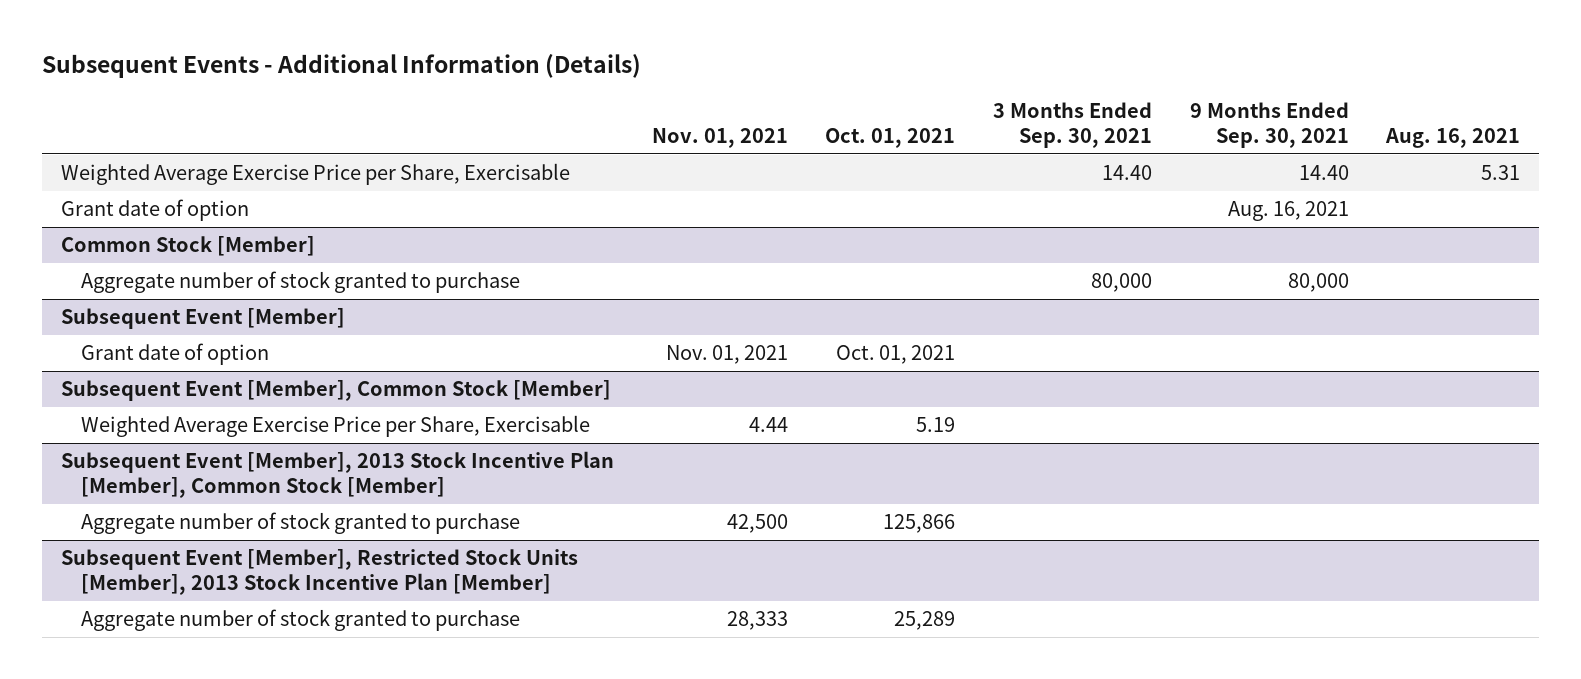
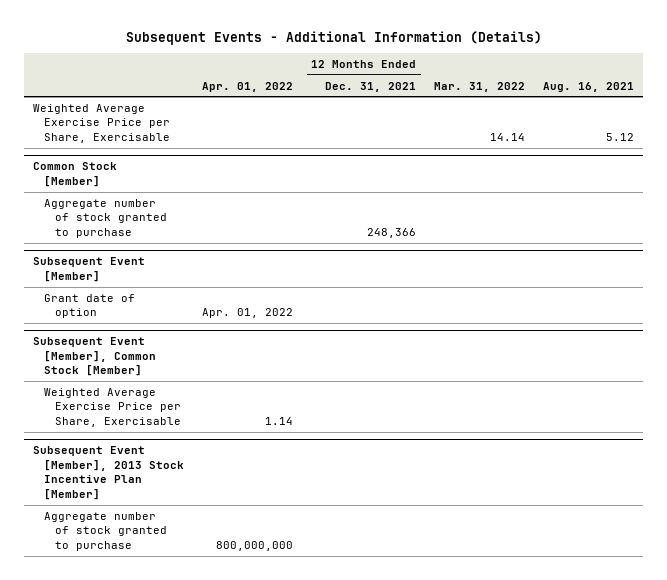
- | Nov. 01, 2021 | Oct. 01, 2021 | 3 Months Ended Sep. 30, 2021 | 9 Months Ended Sep. 30, 2021 | Aug. 16, 2021
+ | Apr. 01, 2022 | 12 Months Ended Dec. 31, 2021 | Mar. 31, 2022 | Aug. 16, 2021
- Weighted Average Exercise Price per Share, Exercisable | | | 14.40 | 14.40 | 5.31
- Grant date of option | | | | Aug. 16, 2021 |
+ Weighted Average Exercise Price per Share, Exercisable | | | 14.14 | 5.12
- Subsequent Event [Member], 2013 Stock Incentive Plan [Member], Common Stock [Member]
+ Subsequent Event [Member], 2013 Stock Incentive Plan [Member]
- Subsequent Event [Member], Restricted Stock Units [Member], 2013 Stock Incentive Plan [Member]
- Aggregate number of stock granted to purchase | 28,333 | 25,289 | | |

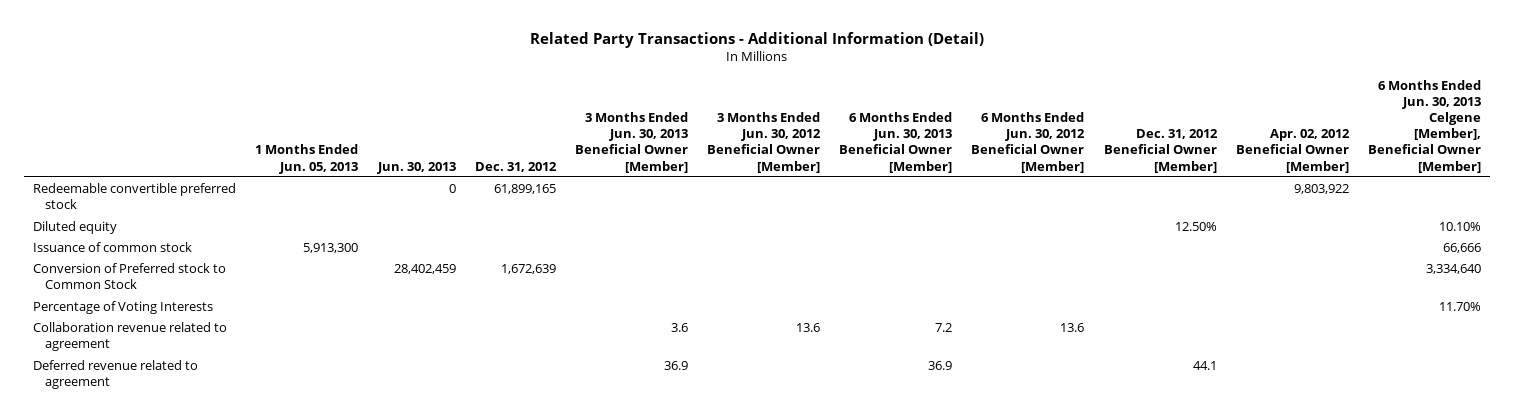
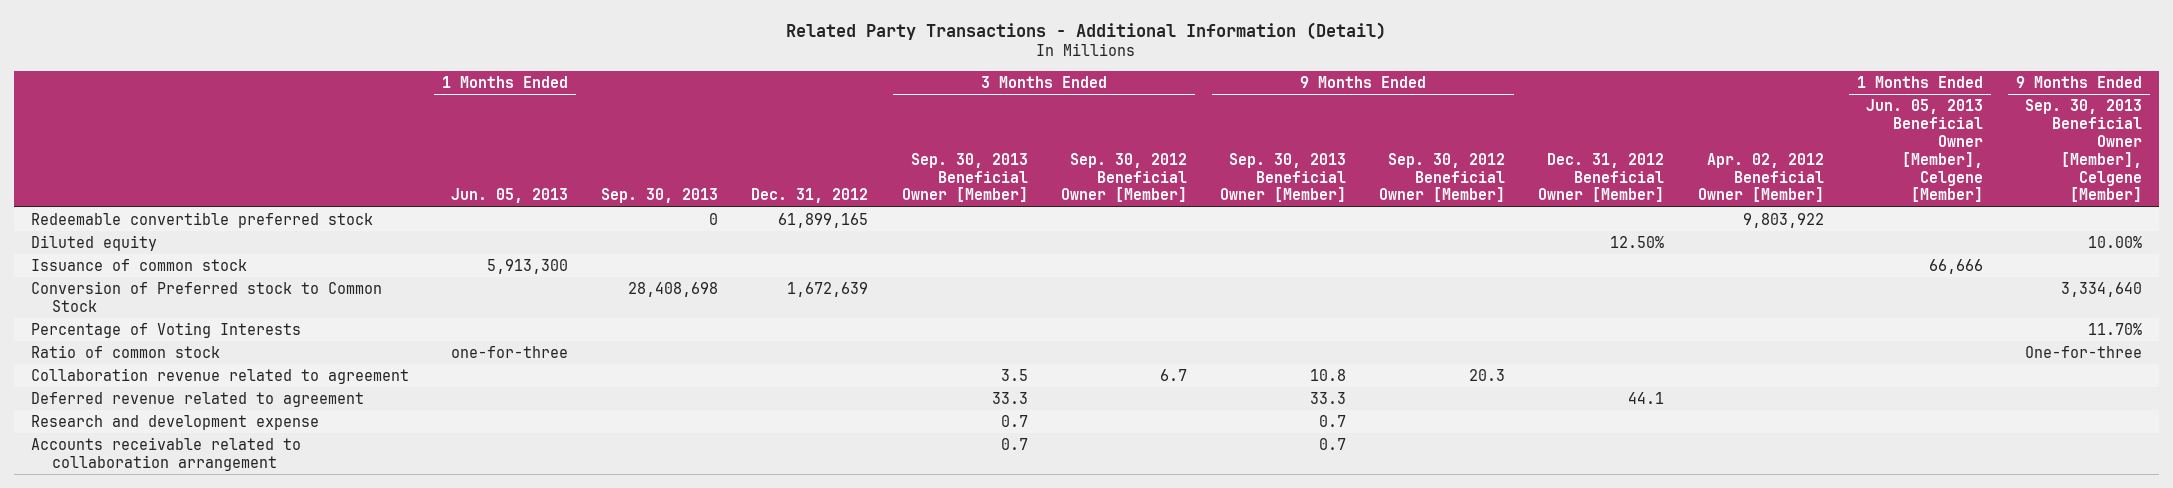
- | 1 Months Ended Jun. 05, 2013 | Jun. 30, 2013 | Dec. 31, 2012 | 3 Months Ended Jun. 30, 2013 Beneficial Owner [Member] | 3 Months Ended Jun. 30, 2012 Beneficial Owner [Member] | 6 Months Ended Jun. 30, 2013 Beneficial Owner [Member] | 6 Months Ended Jun. 30, 2012 Beneficial Owner [Member] | Dec. 31, 2012 Beneficial Owner [Member] | Apr. 02, 2012 Beneficial Owner [Member] | 6 Months Ended Jun. 30, 2013 Celgene [Member], Beneficial Owner [Member]
+ | 1 Months Ended Jun. 05, 2013 | Sep. 30, 2013 | Dec. 31, 2012 | 3 Months Ended Sep. 30, 2013 Beneficial Owner [Member] | 3 Months Ended Sep. 30, 2012 Beneficial Owner [Member] | 9 Months Ended Sep. 30, 2013 Beneficial Owner [Member] | 9 Months Ended Sep. 30, 2012 Beneficial Owner [Member] | Dec. 31, 2012 Beneficial Owner [Member] | Apr. 02, 2012 Beneficial Owner [Member] | 1 Months Ended Jun. 05, 2013 Beneficial Owner [Member], Celgene [Member] | 9 Months Ended Sep. 30, 2013 Beneficial Owner [Member], Celgene [Member]
+ Ratio of common stock | one-for-three | | | | | | | | | | One-for-three
+ Research and development expense | | | | 0.7 | | 0.7 | | | | |
+ Accounts receivable related to collaboration arrangement | | | | 0.7 | | 0.7 | | | | |

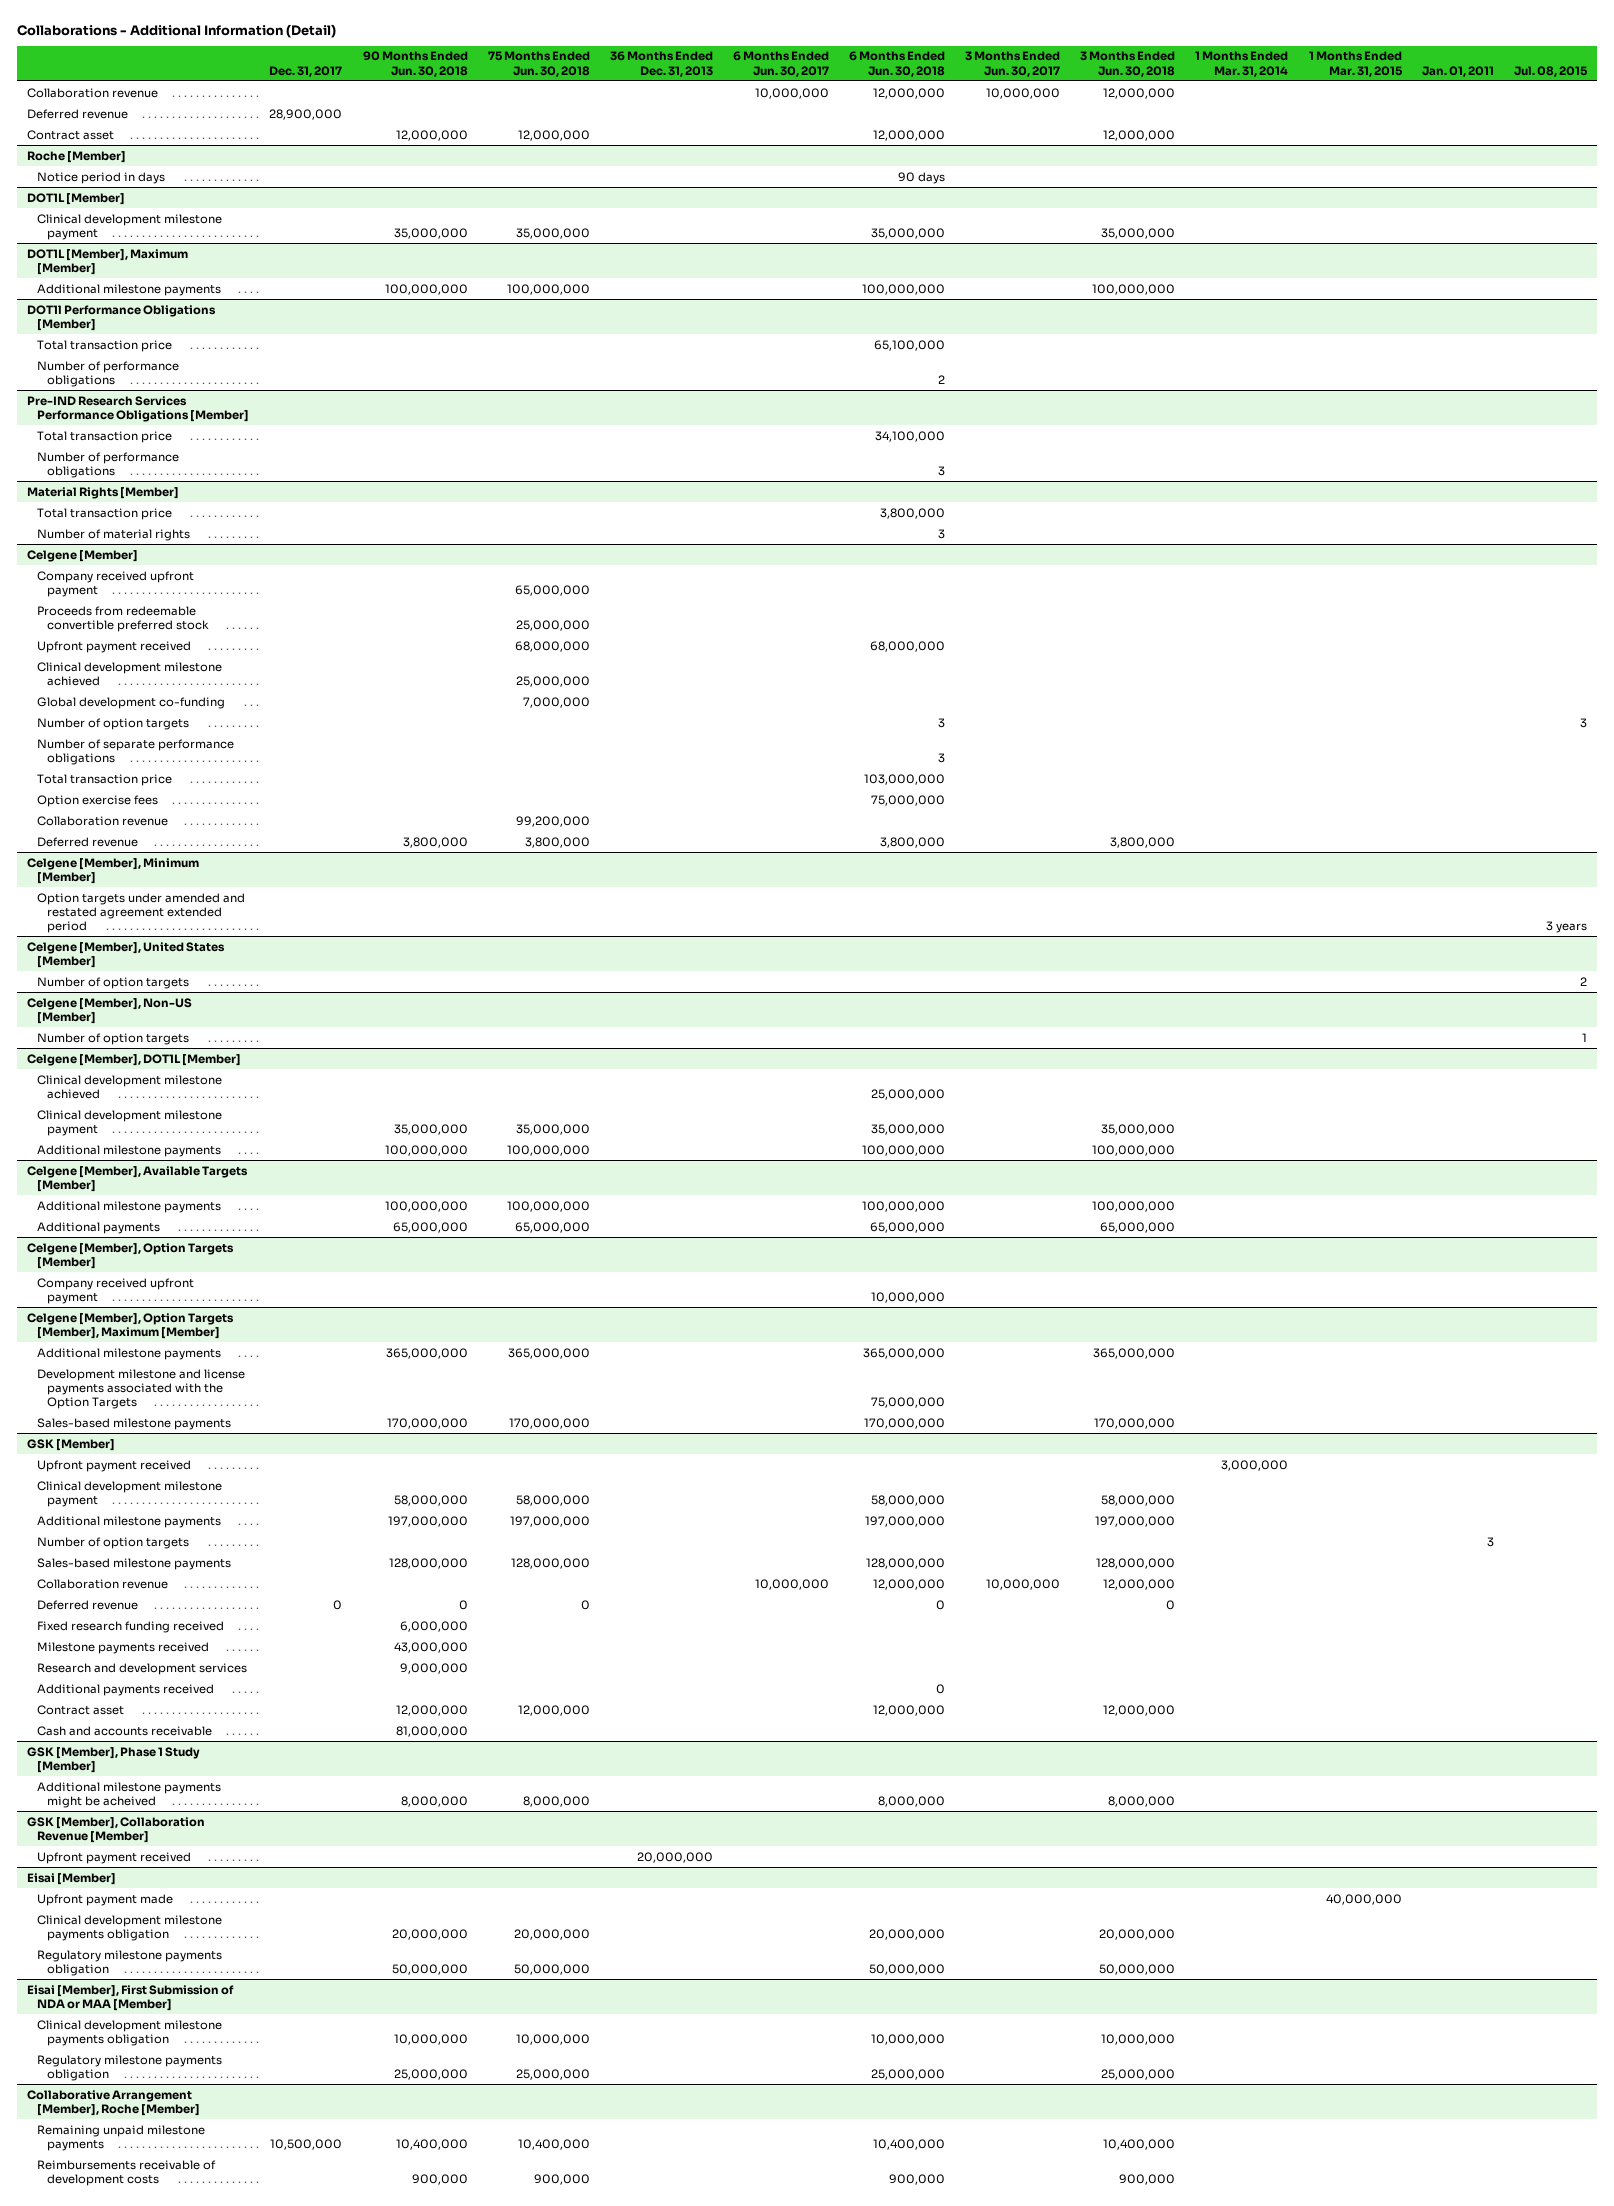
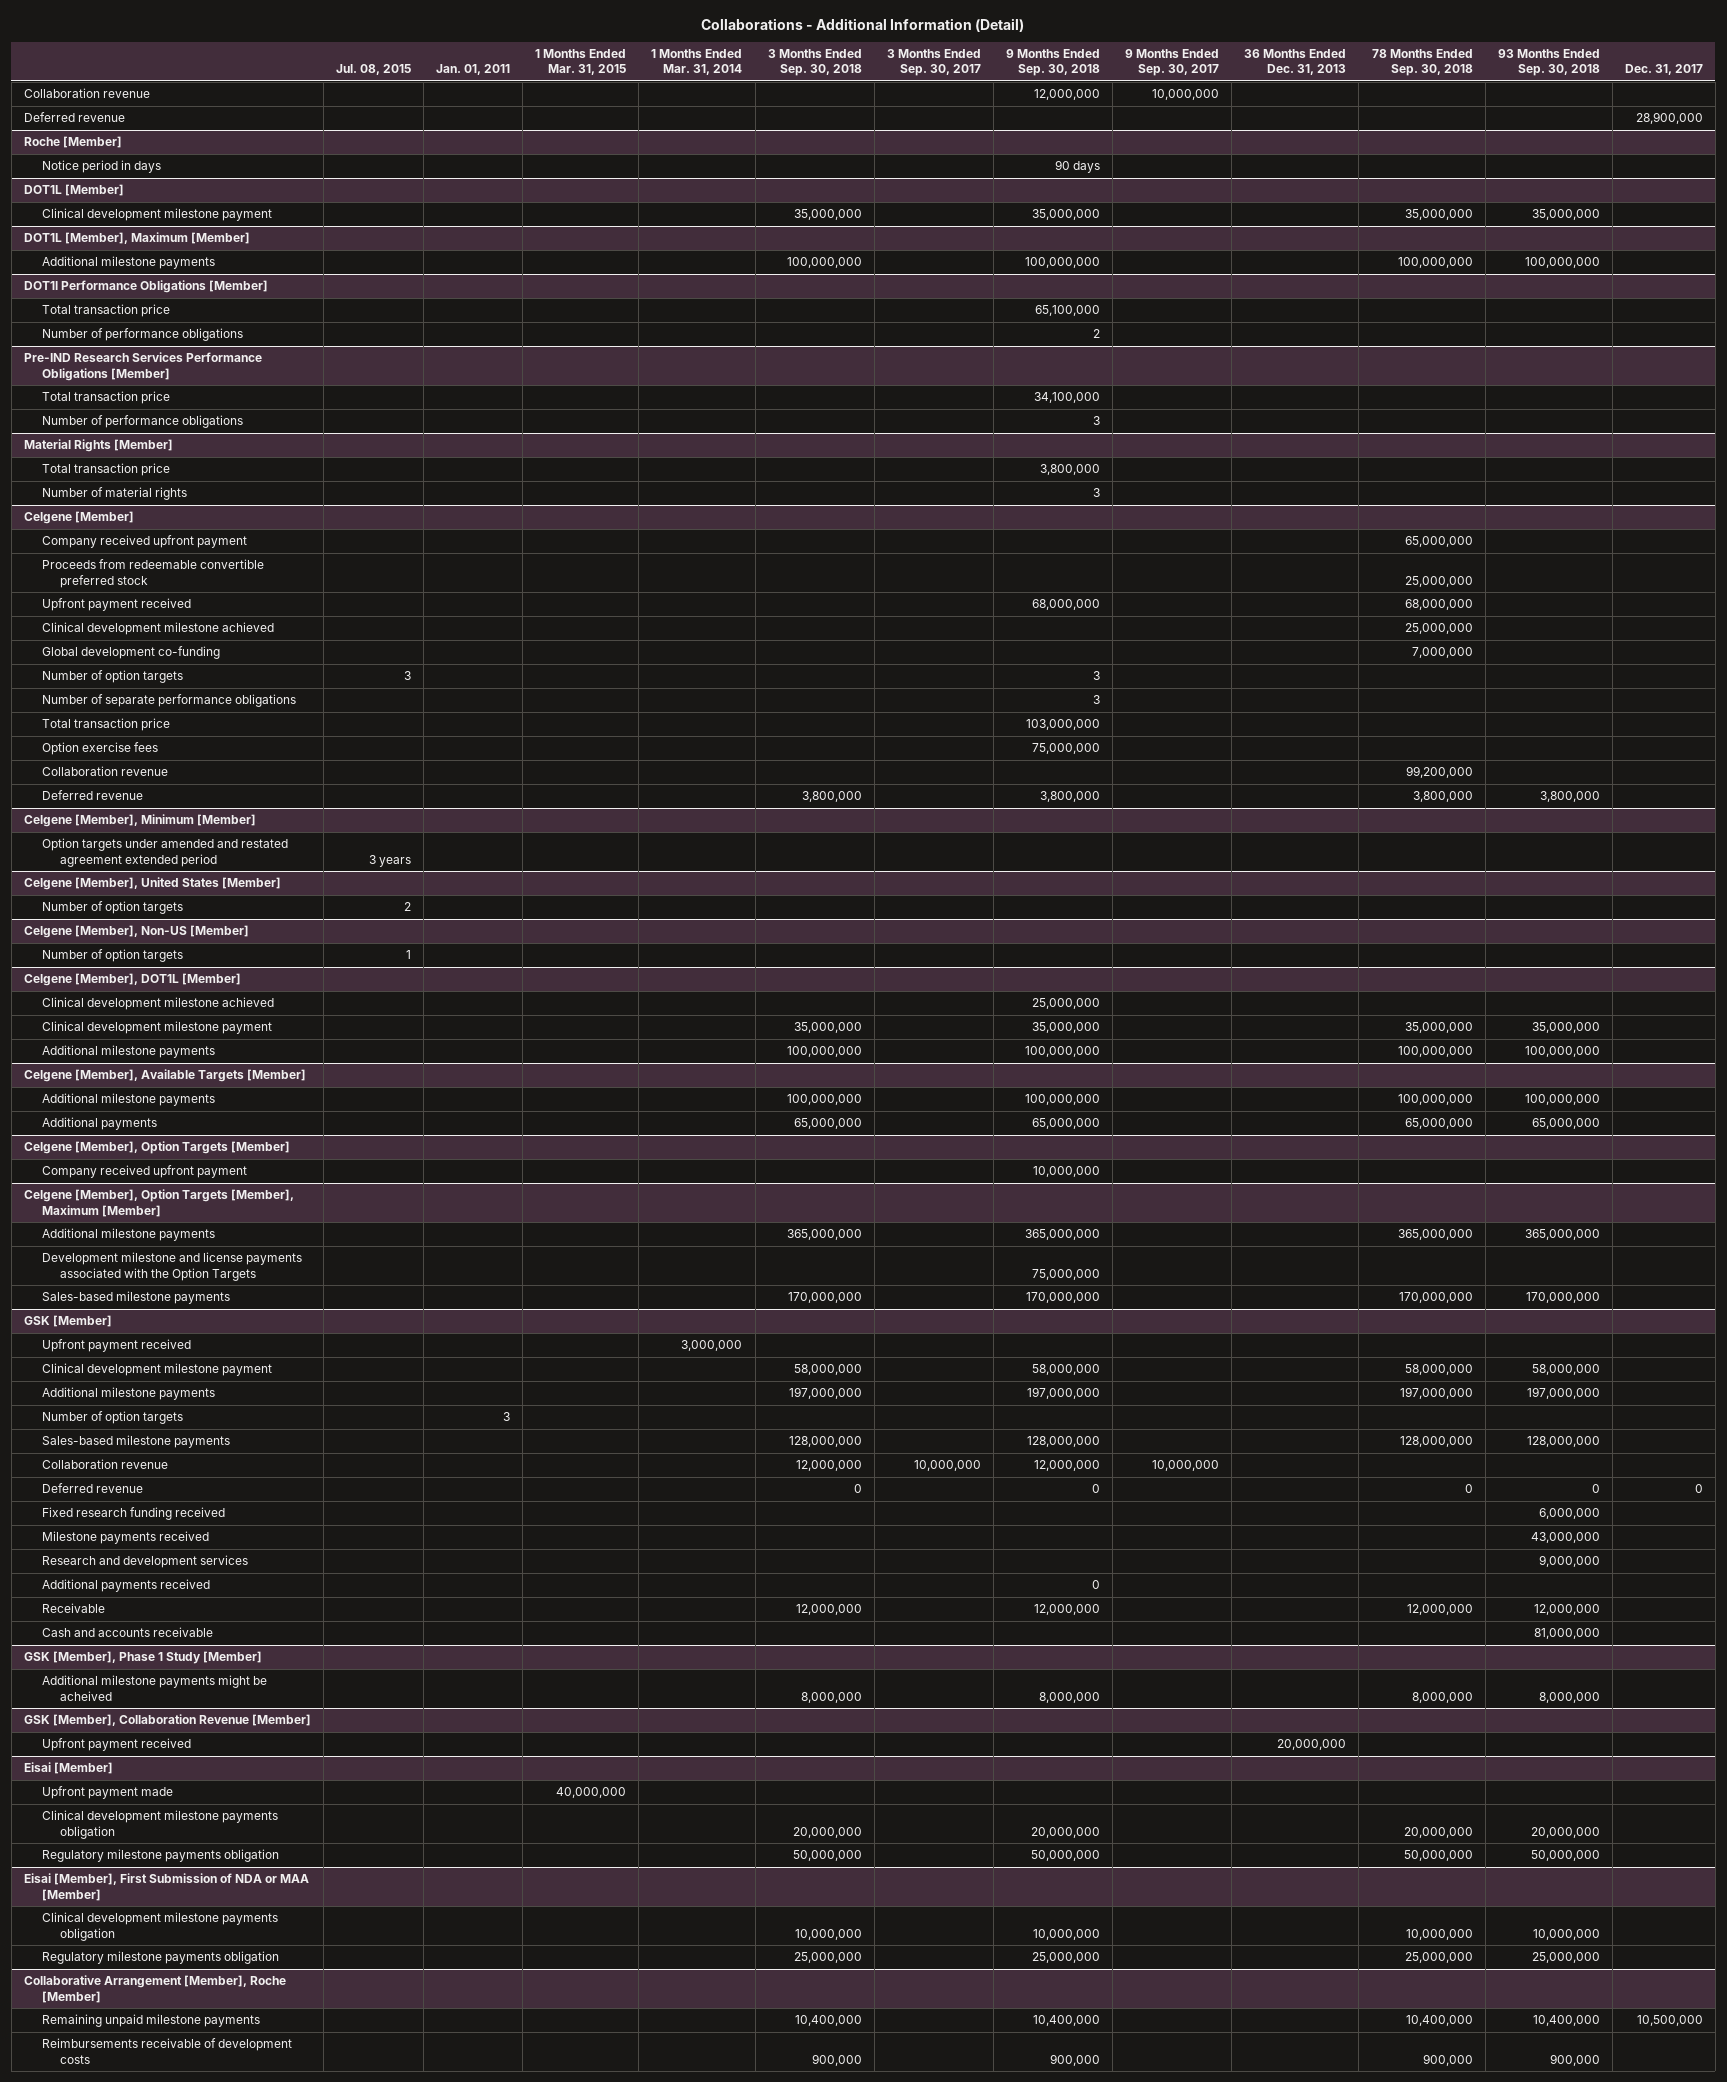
- | Dec. 31, 2017 | 90 Months Ended Jun. 30, 2018 | 75 Months Ended Jun. 30, 2018 | 36 Months Ended Dec. 31, 2013 | 6 Months Ended Jun. 30, 2017 | 6 Months Ended Jun. 30, 2018 | 3 Months Ended Jun. 30, 2017 | 3 Months Ended Jun. 30, 2018 | 1 Months Ended Mar. 31, 2014 | 1 Months Ended Mar. 31, 2015 | Jan. 01, 2011 | Jul. 08, 2015
+ | Jul. 08, 2015 | Jan. 01, 2011 | 1 Months Ended Mar. 31, 2015 | 1 Months Ended Mar. 31, 2014 | 3 Months Ended Sep. 30, 2018 | 3 Months Ended Sep. 30, 2017 | 9 Months Ended Sep. 30, 2018 | 9 Months Ended Sep. 30, 2017 | 36 Months Ended Dec. 31, 2013 | 78 Months Ended Sep. 30, 2018 | 93 Months Ended Sep. 30, 2018 | Dec. 31, 2017
- Contract asset | | 12,000,000 | 12,000,000 | | | 12,000,000 | | 12,000,000 | | | |
@ GSK [Member]
- Contract asset | | 12,000,000 | 12,000,000 | | | 12,000,000 | | 12,000,000 | | | |
+ Receivable | | | | | 12,000,000 | | 12,000,000 | | | 12,000,000 | 12,000,000 |

